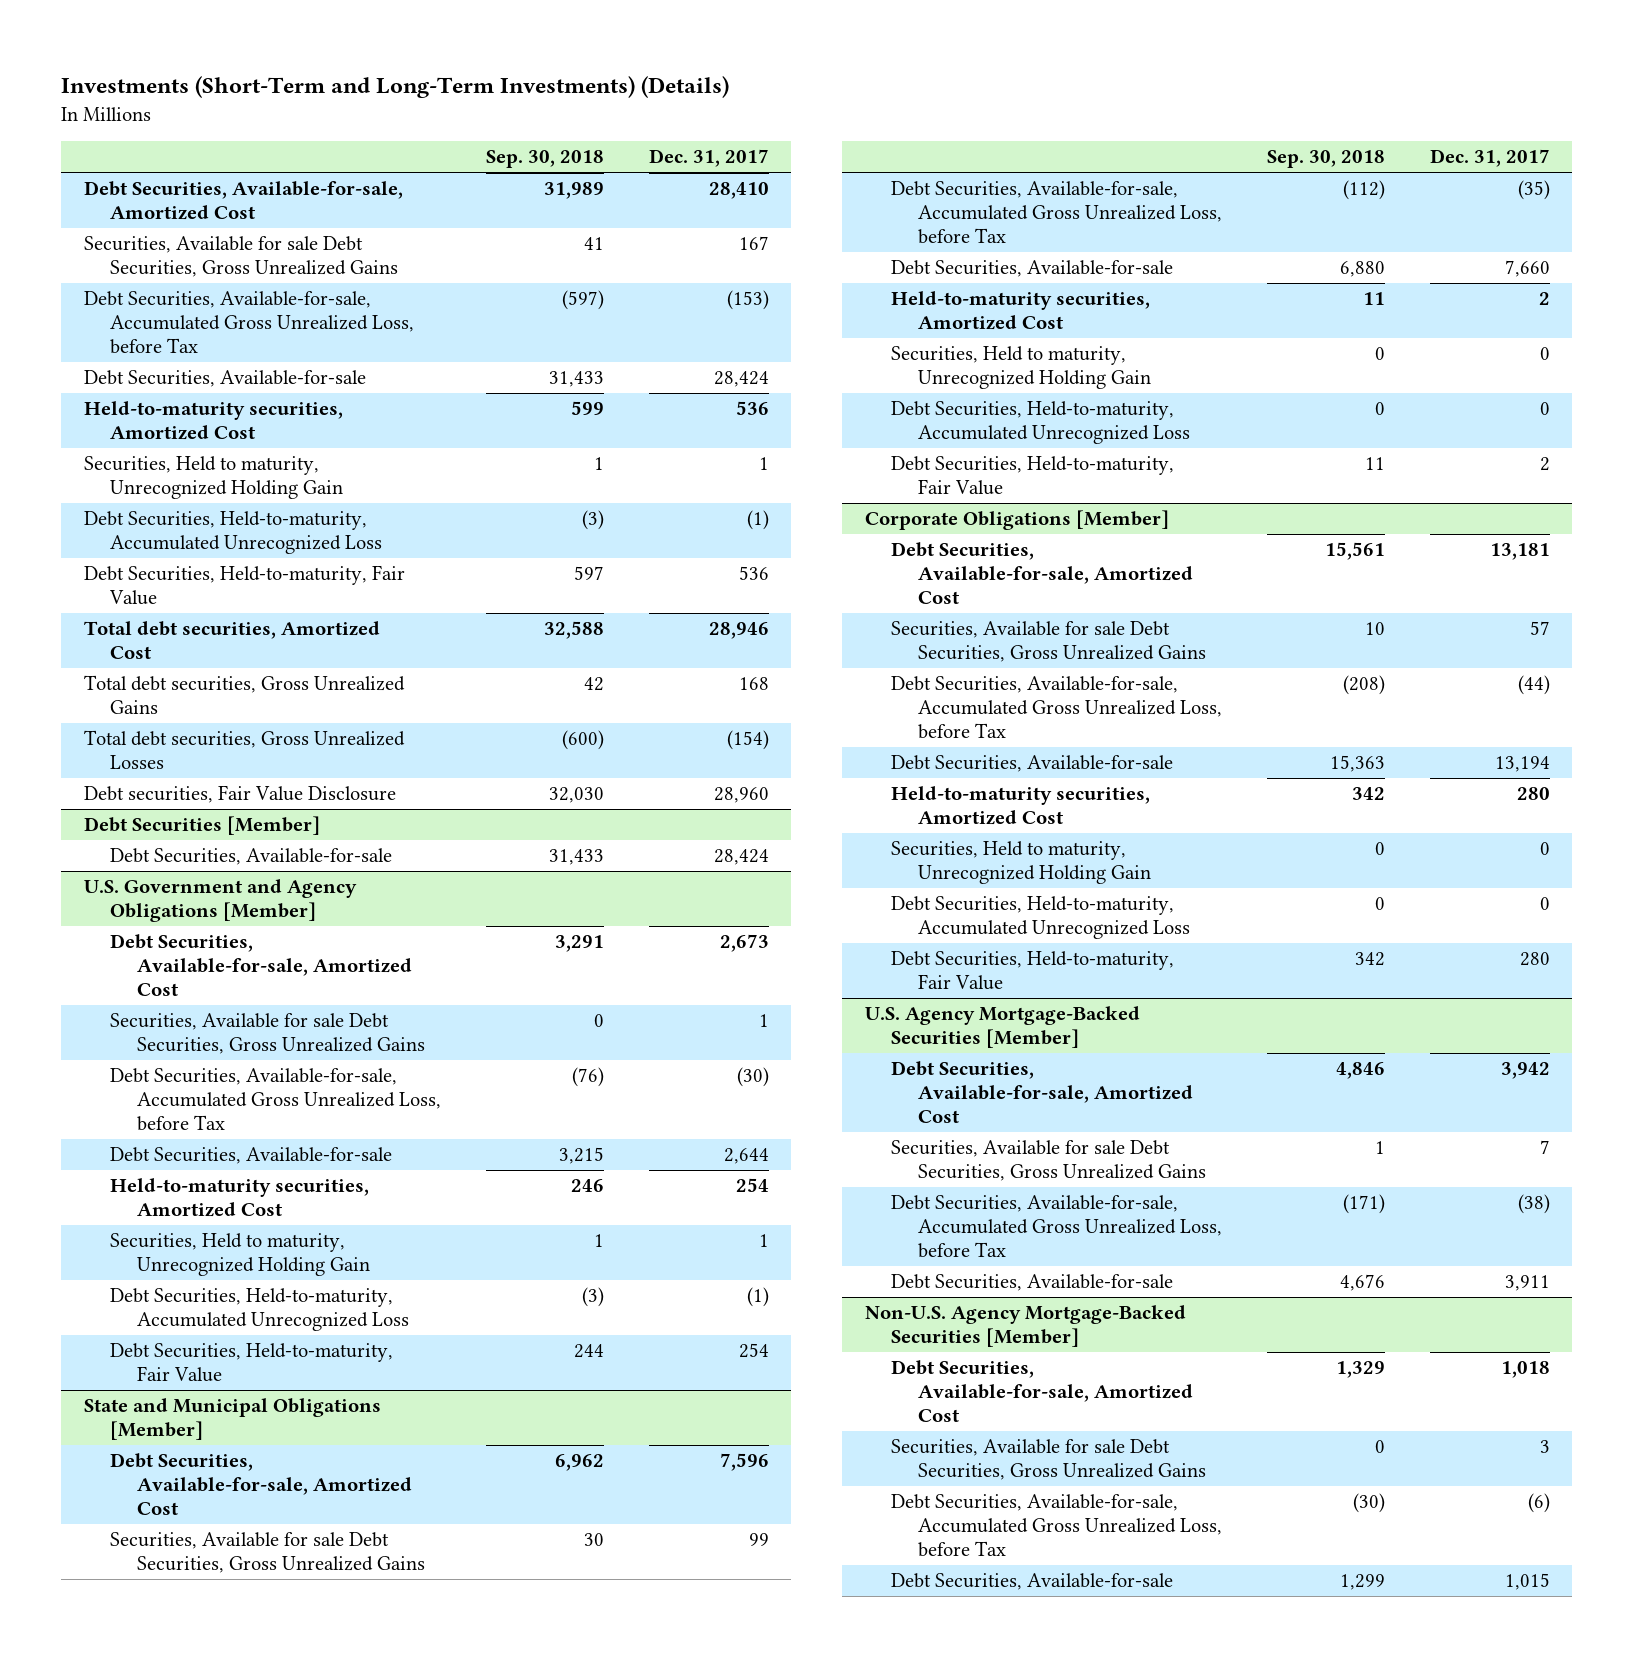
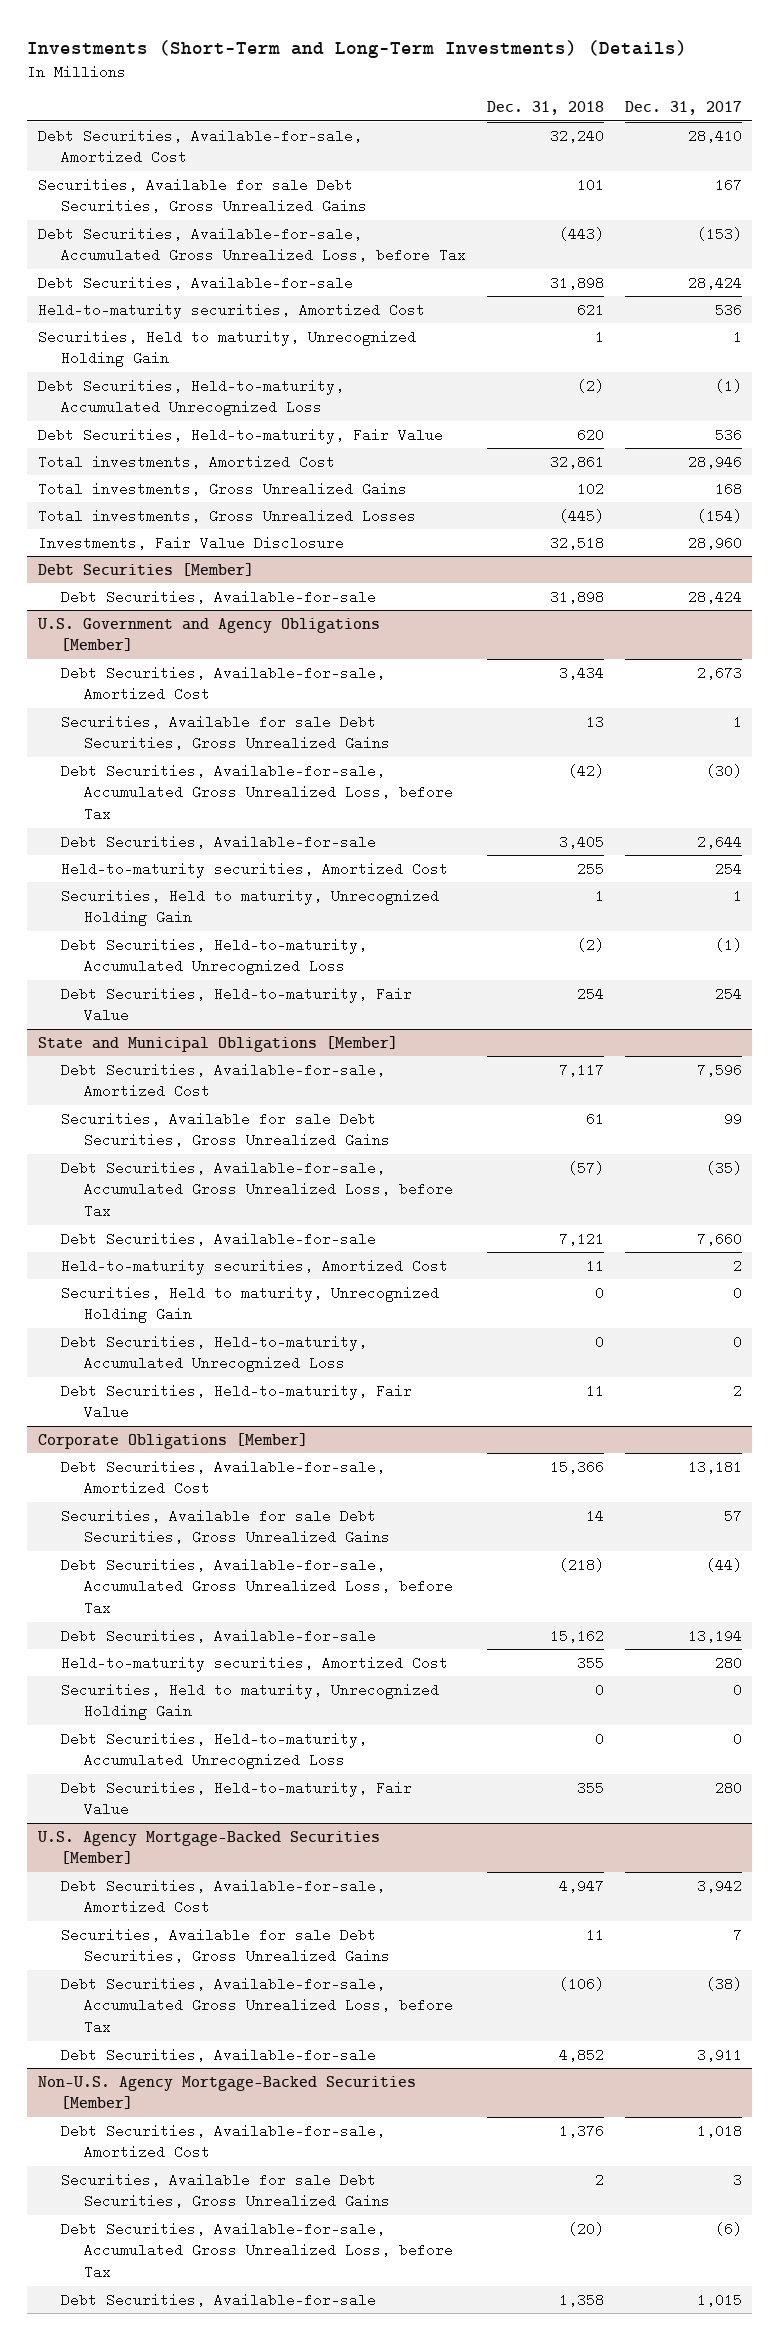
- | Sep. 30, 2018 | Dec. 31, 2017
+ | Dec. 31, 2018 | Dec. 31, 2017
- Total debt securities, Amortized Cost | 32,588 | 28,946
- Total debt securities, Gross Unrealized Gains | 42 | 168
- Total debt securities, Gross Unrealized Losses | (600) | (154)
- Debt securities, Fair Value Disclosure | 32,030 | 28,960
+ Total investments, Amortized Cost | 32,861 | 28,946
+ Total investments, Gross Unrealized Gains | 102 | 168
+ Total investments, Gross Unrealized Losses | (445) | (154)
+ Investments, Fair Value Disclosure | 32,518 | 28,960

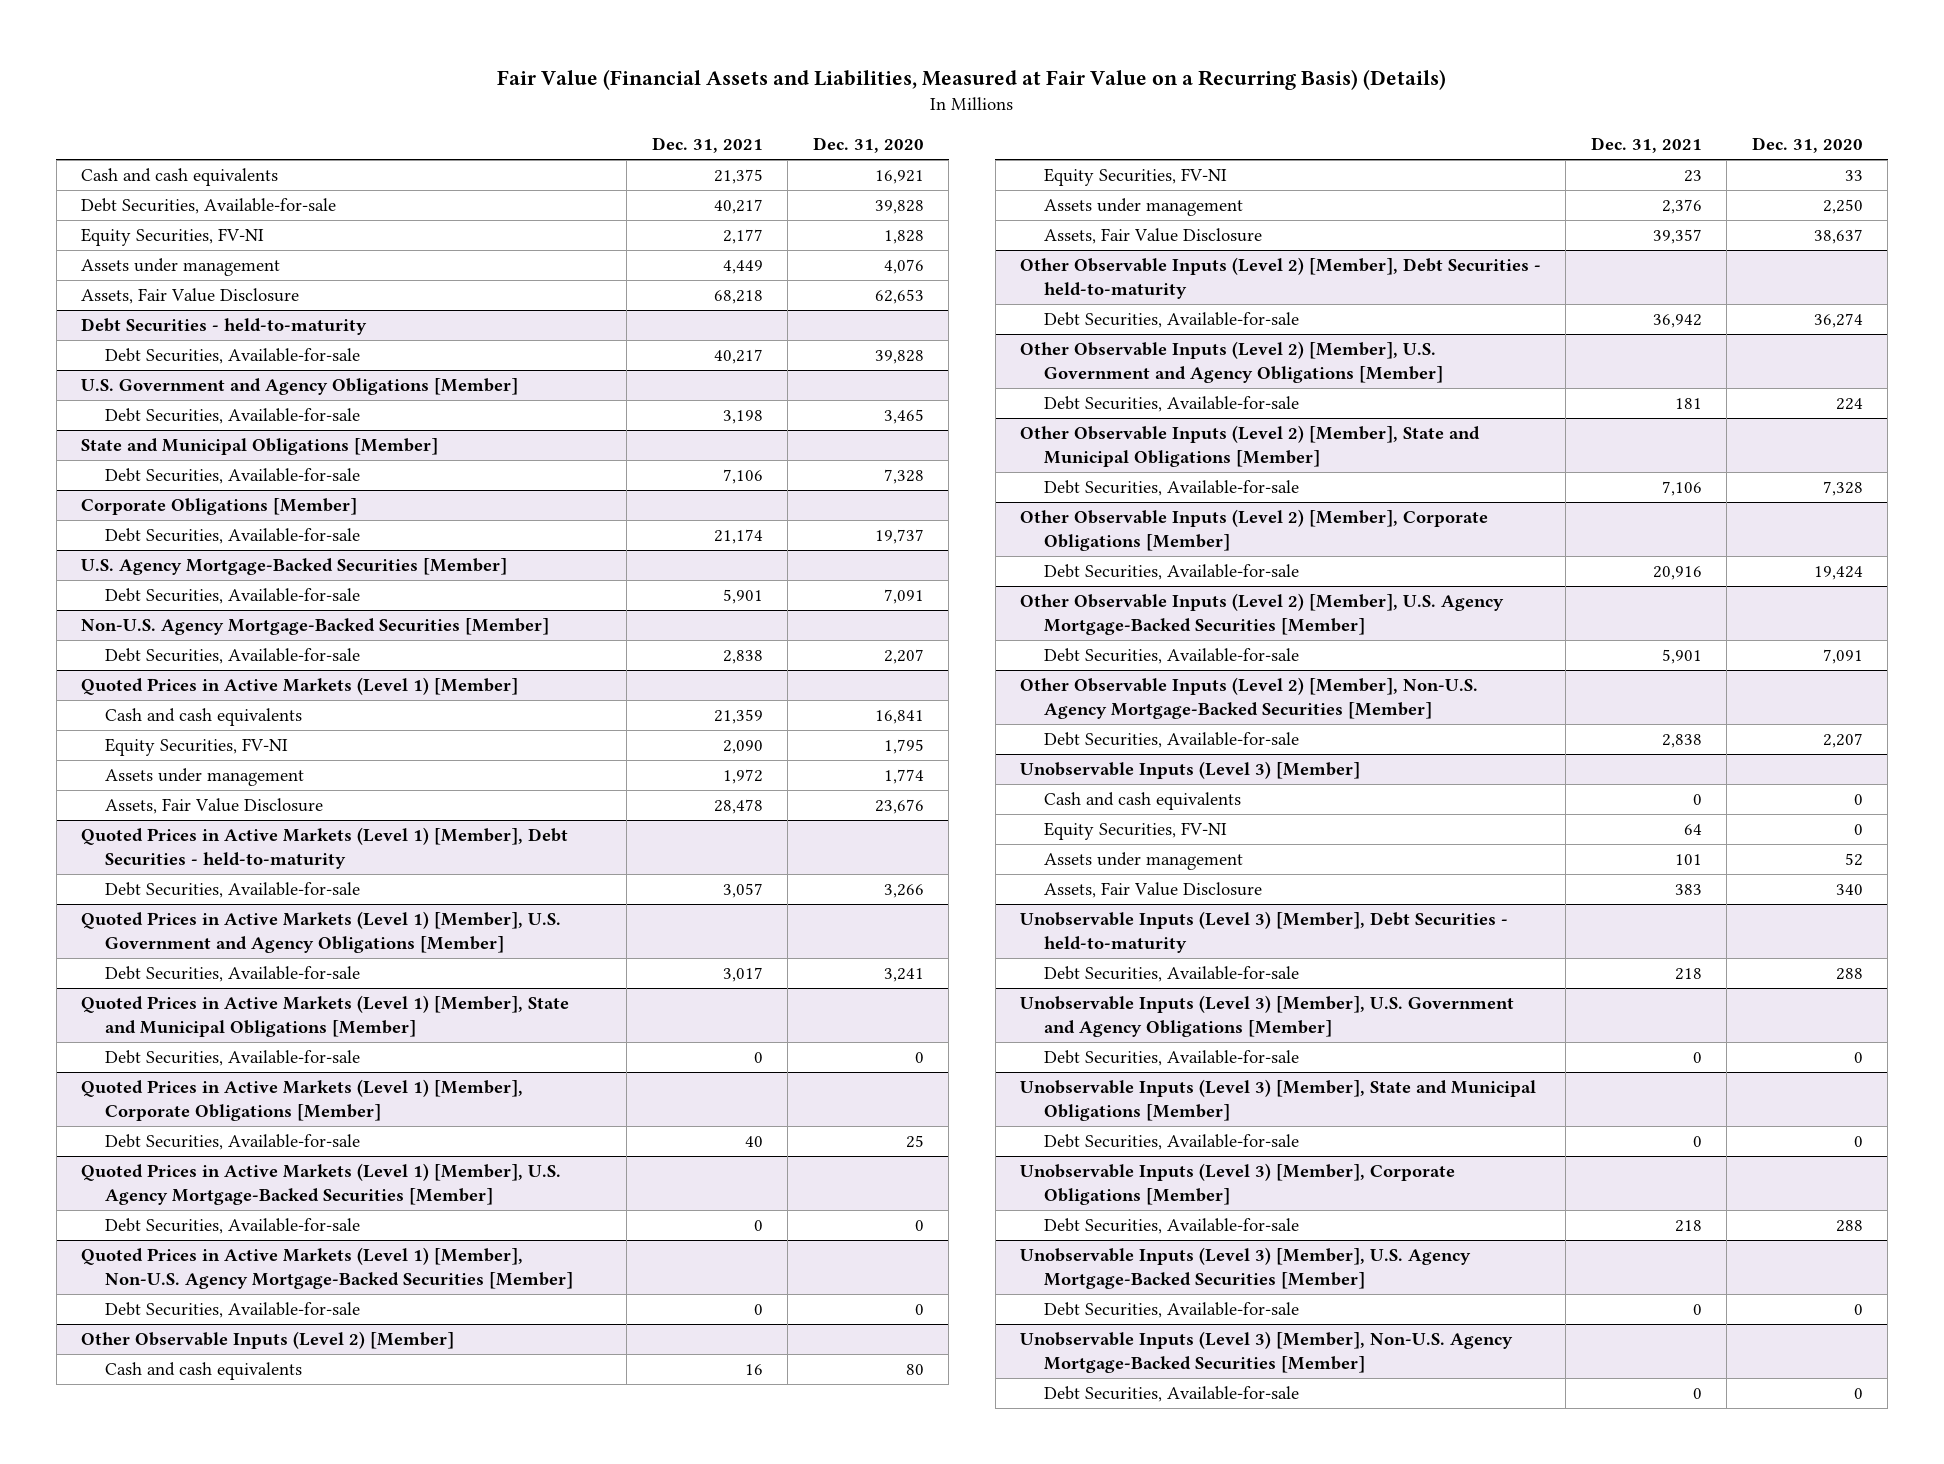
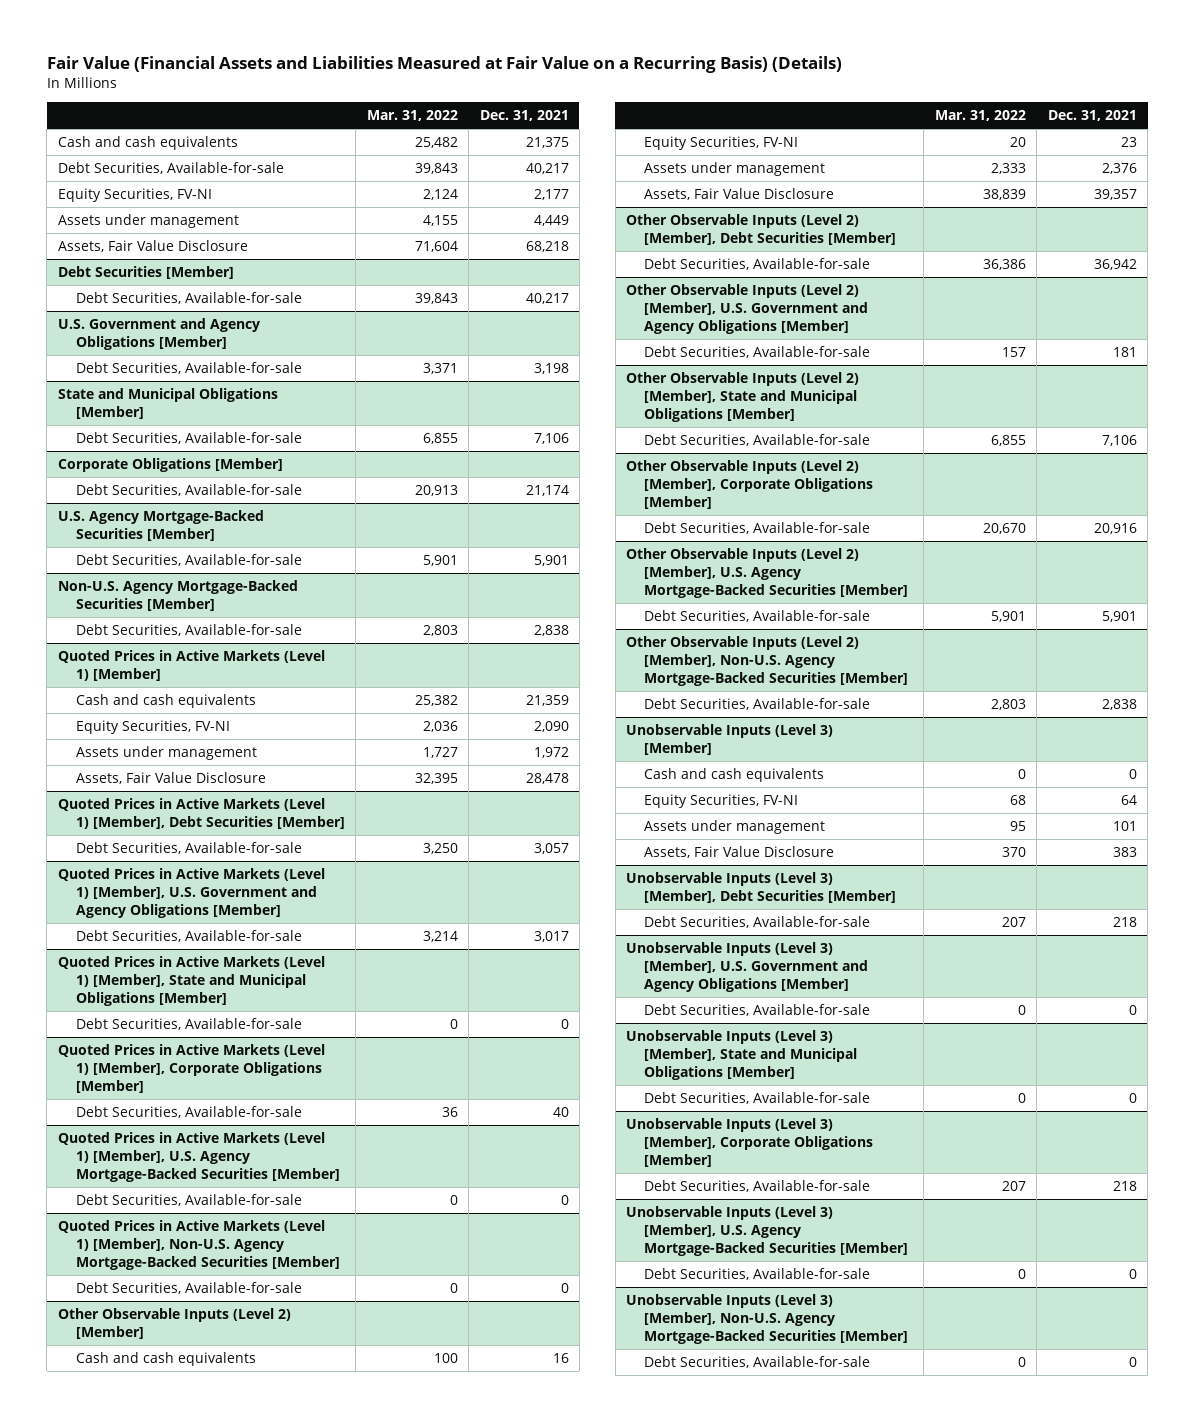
- Fair Value (Financial Assets and Liabilities, Measured at Fair Value on a Recurring Basis) (Details)
+ Fair Value (Financial Assets and Liabilities Measured at Fair Value on a Recurring Basis) (Details)
- | Dec. 31, 2021 | Dec. 31, 2020
+ | Mar. 31, 2022 | Dec. 31, 2021
- Debt Securities - held-to-maturity
+ Debt Securities [Member]
- Quoted Prices in Active Markets (Level 1) [Member], Debt Securities - held-to-maturity
+ Quoted Prices in Active Markets (Level 1) [Member], Debt Securities [Member]
- Other Observable Inputs (Level 2) [Member], Debt Securities - held-to-maturity
+ Other Observable Inputs (Level 2) [Member], Debt Securities [Member]
- Unobservable Inputs (Level 3) [Member], Debt Securities - held-to-maturity
+ Unobservable Inputs (Level 3) [Member], Debt Securities [Member]

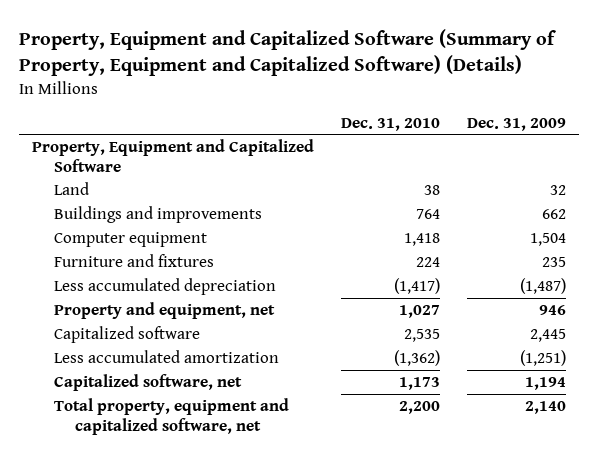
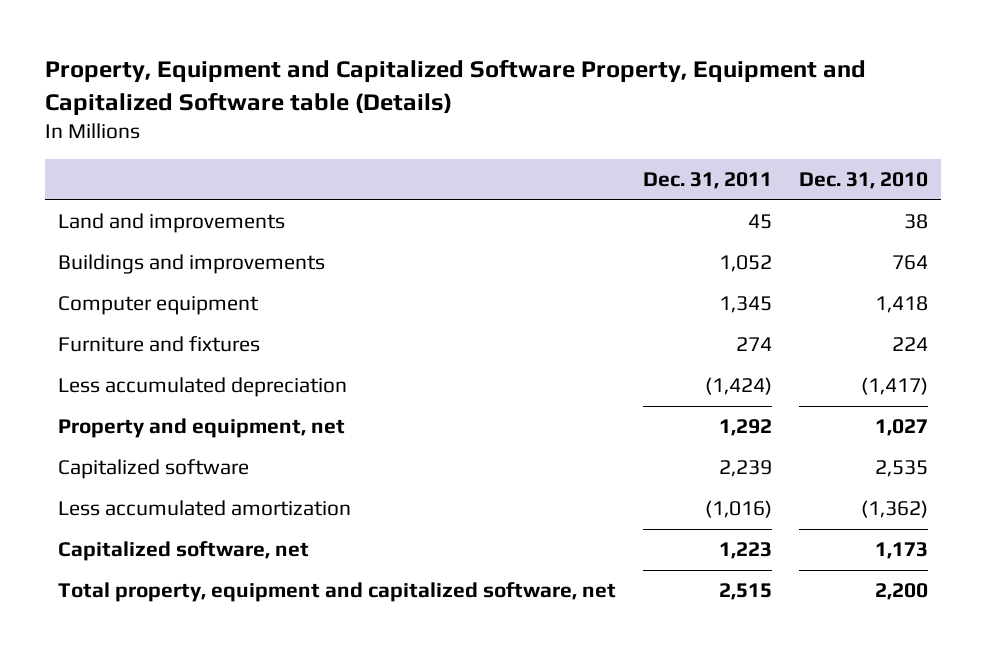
- Property, Equipment and Capitalized Software (Summary of Property, Equipment and Capitalized Software) (Details)
+ Property, Equipment and Capitalized Software Property, Equipment and Capitalized Software table (Details)
- | Dec. 31, 2010 | Dec. 31, 2009
+ | Dec. 31, 2011 | Dec. 31, 2010
- Property, Equipment and Capitalized Software
- Land | 38 | 32
+ Land and improvements | 45 | 38

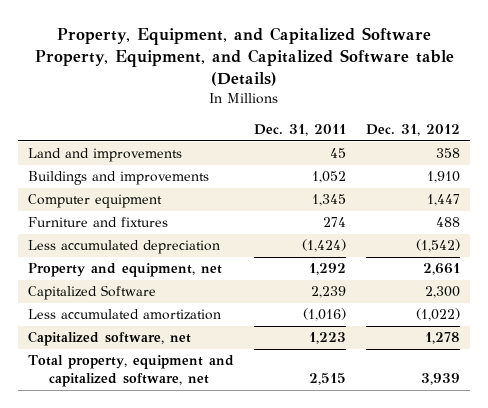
- Property, Equipment and Capitalized Software Property, Equipment and Capitalized Software table (Details)
+ Property, Equipment, and Capitalized Software Property, Equipment, and Capitalized Software table (Details)
- | Dec. 31, 2011 | Dec. 31, 2010
+ | Dec. 31, 2011 | Dec. 31, 2012
- Capitalized software | 2,239 | 2,535
+ Capitalized Software | 2,239 | 2,300

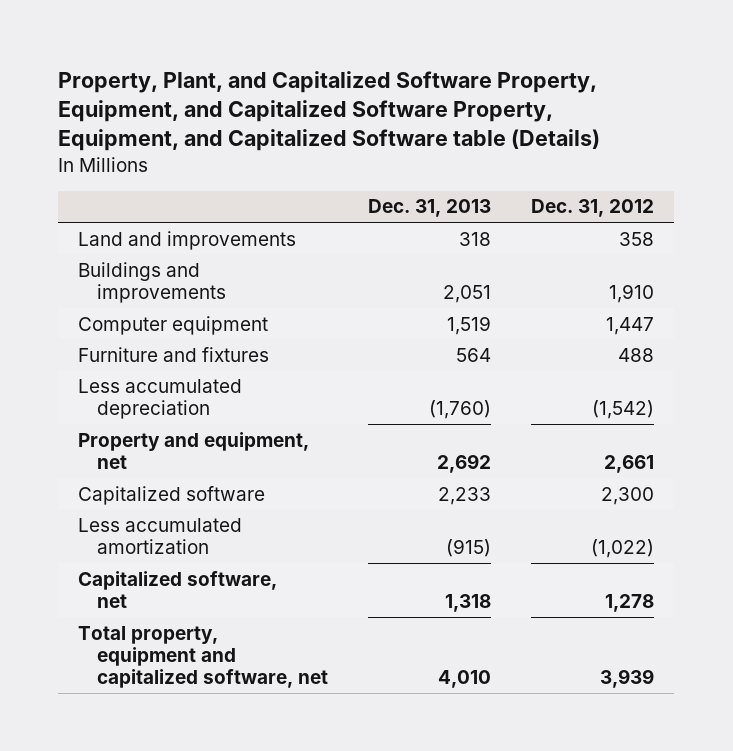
- Property, Equipment, and Capitalized Software Property, Equipment, and Capitalized Software table (Details)
+ Property, Plant, and Capitalized Software Property, Equipment, and Capitalized Software Property, Equipment, and Capitalized Software table (Details)
- | Dec. 31, 2011 | Dec. 31, 2012
+ | Dec. 31, 2013 | Dec. 31, 2012
- Capitalized Software | 2,239 | 2,300
+ Capitalized software | 2,233 | 2,300

